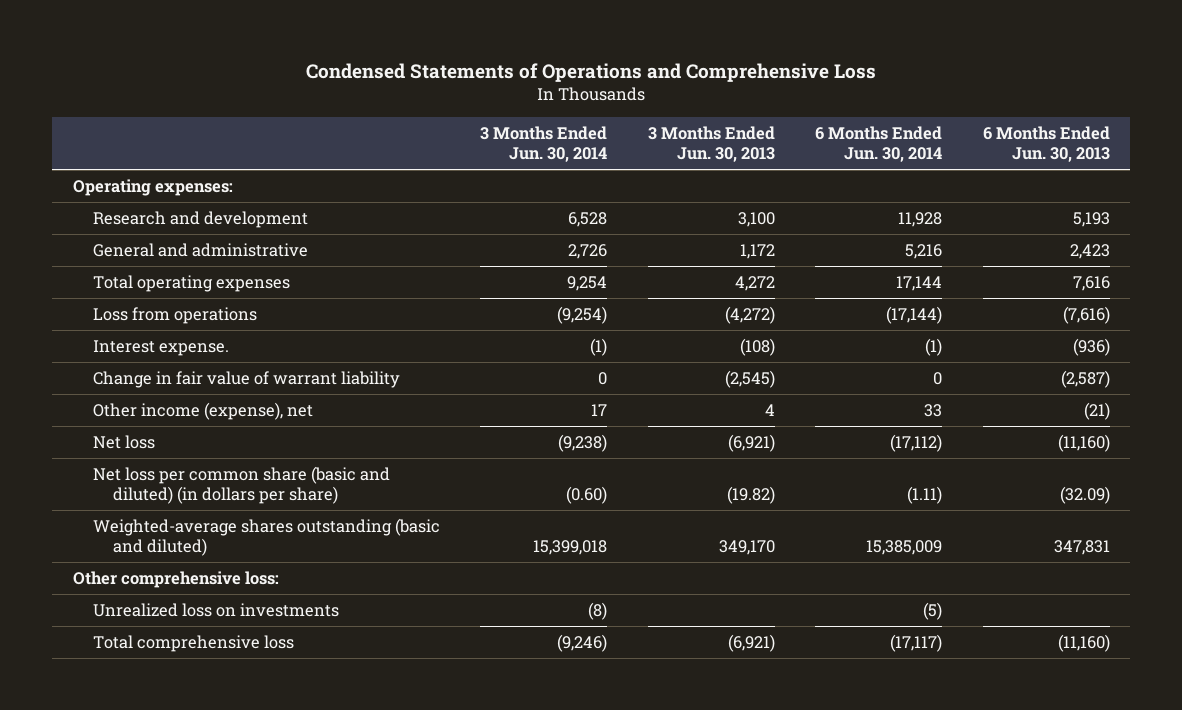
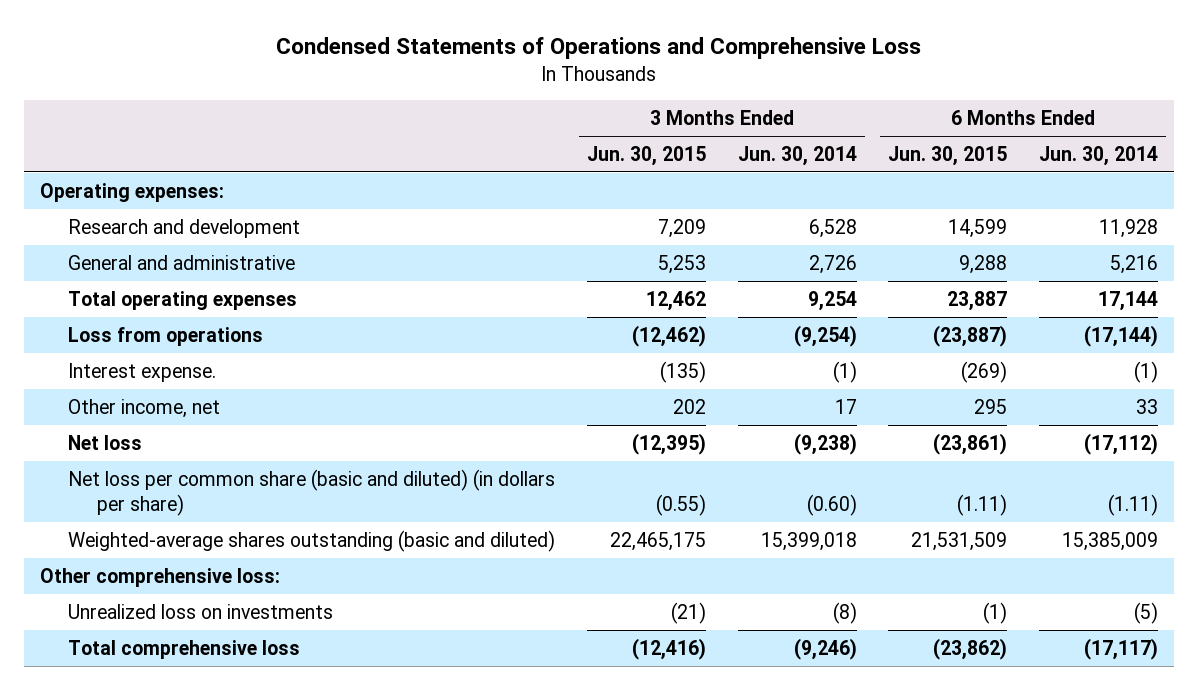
- | 3 Months Ended Jun. 30, 2014 | 3 Months Ended Jun. 30, 2013 | 6 Months Ended Jun. 30, 2014 | 6 Months Ended Jun. 30, 2013
+ | 3 Months Ended Jun. 30, 2015 | 3 Months Ended Jun. 30, 2014 | 6 Months Ended Jun. 30, 2015 | 6 Months Ended Jun. 30, 2014
- Change in fair value of warrant liability | 0 | (2,545) | 0 | (2,587)
- Other income (expense), net | 17 | 4 | 33 | (21)
+ Other income, net | 202 | 17 | 295 | 33

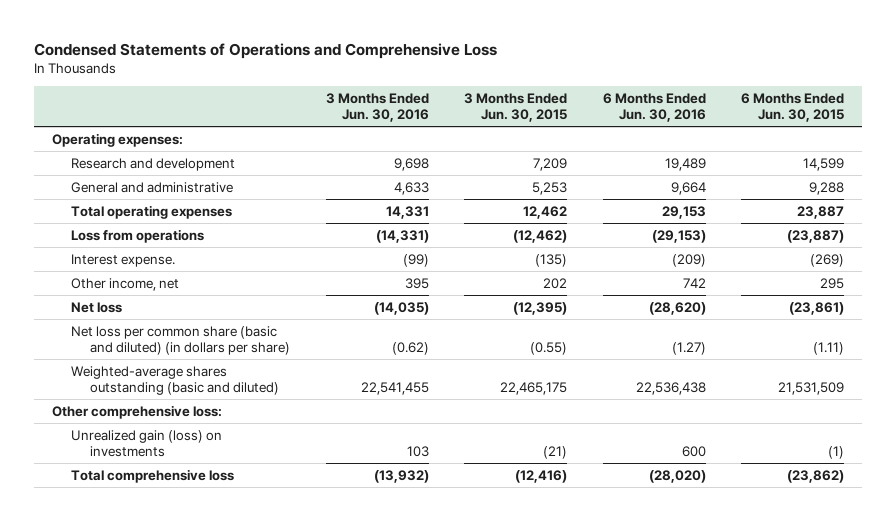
- | 3 Months Ended Jun. 30, 2015 | 3 Months Ended Jun. 30, 2014 | 6 Months Ended Jun. 30, 2015 | 6 Months Ended Jun. 30, 2014
+ | 3 Months Ended Jun. 30, 2016 | 3 Months Ended Jun. 30, 2015 | 6 Months Ended Jun. 30, 2016 | 6 Months Ended Jun. 30, 2015
- Unrealized loss on investments | (21) | (8) | (1) | (5)
+ Unrealized gain (loss) on investments | 103 | (21) | 600 | (1)

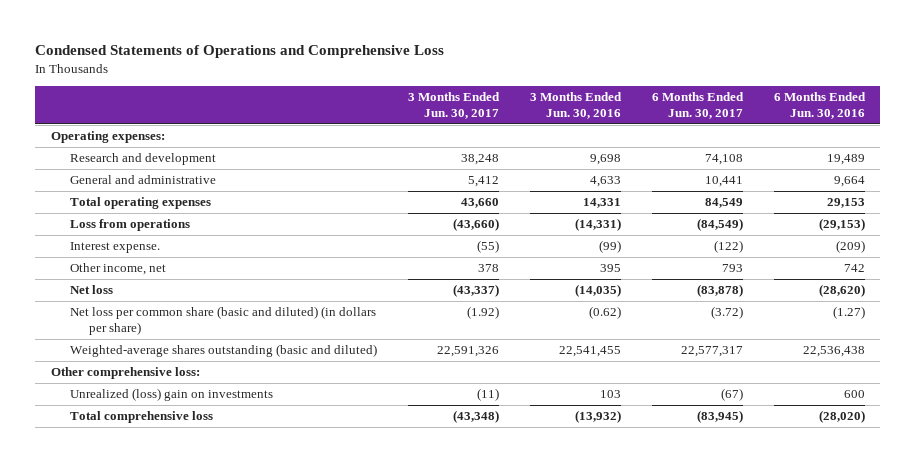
- | 3 Months Ended Jun. 30, 2016 | 3 Months Ended Jun. 30, 2015 | 6 Months Ended Jun. 30, 2016 | 6 Months Ended Jun. 30, 2015
+ | 3 Months Ended Jun. 30, 2017 | 3 Months Ended Jun. 30, 2016 | 6 Months Ended Jun. 30, 2017 | 6 Months Ended Jun. 30, 2016
- Unrealized gain (loss) on investments | 103 | (21) | 600 | (1)
+ Unrealized (loss) gain on investments | (11) | 103 | (67) | 600

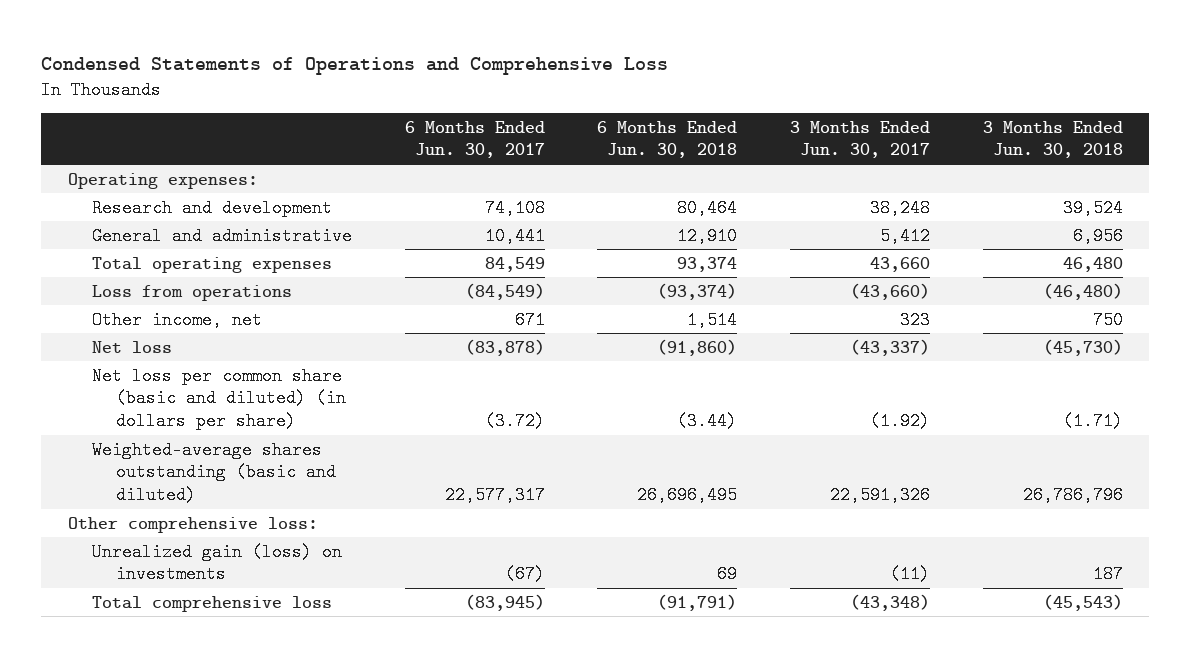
- | 3 Months Ended Jun. 30, 2017 | 3 Months Ended Jun. 30, 2016 | 6 Months Ended Jun. 30, 2017 | 6 Months Ended Jun. 30, 2016
+ | 6 Months Ended Jun. 30, 2017 | 6 Months Ended Jun. 30, 2018 | 3 Months Ended Jun. 30, 2017 | 3 Months Ended Jun. 30, 2018
- Interest expense. | (55) | (99) | (122) | (209)
- Other income, net | 378 | 395 | 793 | 742
+ Other income, net | 671 | 1,514 | 323 | 750
- Unrealized (loss) gain on investments | (11) | 103 | (67) | 600
+ Unrealized gain (loss) on investments | (67) | 69 | (11) | 187

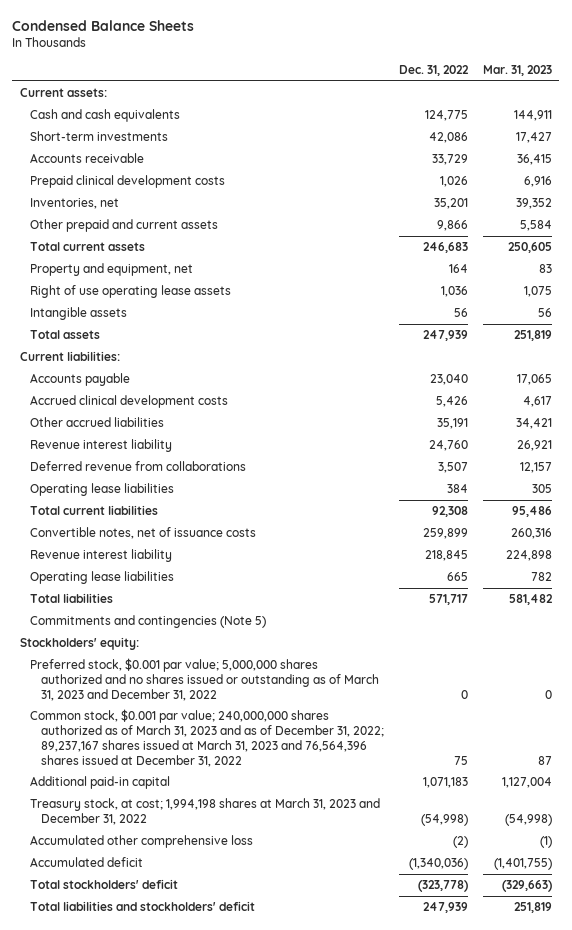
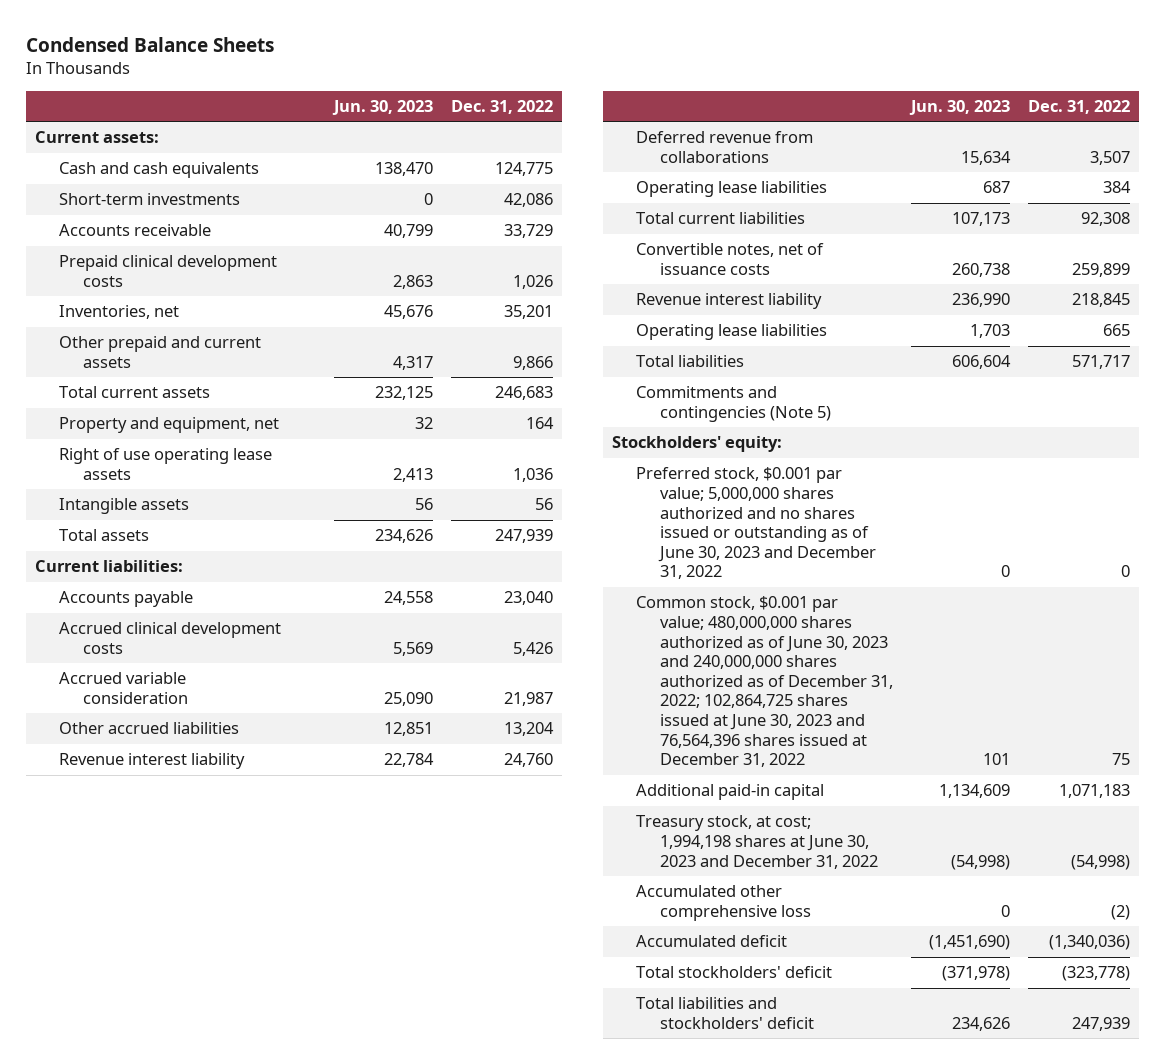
- | Dec. 31, 2022 | Mar. 31, 2023
+ | Jun. 30, 2023 | Dec. 31, 2022
- Other accrued liabilities | 35,191 | 34,421
+ Accrued variable consideration | 25,090 | 21,987
+ Other accrued liabilities | 12,851 | 13,204
- Preferred stock, $0.001 par value; 5,000,000 shares authorized and no shares issued or outstanding as of March 31, 2023 and December 31, 2022 | 0 | 0
- Common stock, $0.001 par value; 240,000,000 shares authorized as of March 31, 2023 and as of December 31, 2022; 89,237,167 shares issued at March 31, 2023 and 76,564,396 shares issued at December 31, 2022 | 75 | 87
+ Preferred stock, $0.001 par value; 5,000,000 shares authorized and no shares issued or outstanding as of June 30, 2023 and December 31, 2022 | 0 | 0
+ Common stock, $0.001 par value; 480,000,000 shares authorized as of June 30, 2023 and 240,000,000 shares authorized as of December 31, 2022; 102,864,725 shares issued at June 30, 2023 and 76,564,396 shares issued at December 31, 2022 | 101 | 75
- Treasury stock, at cost; 1,994,198 shares at March 31, 2023 and December 31, 2022 | (54,998) | (54,998)
+ Treasury stock, at cost; 1,994,198 shares at June 30, 2023 and December 31, 2022 | (54,998) | (54,998)

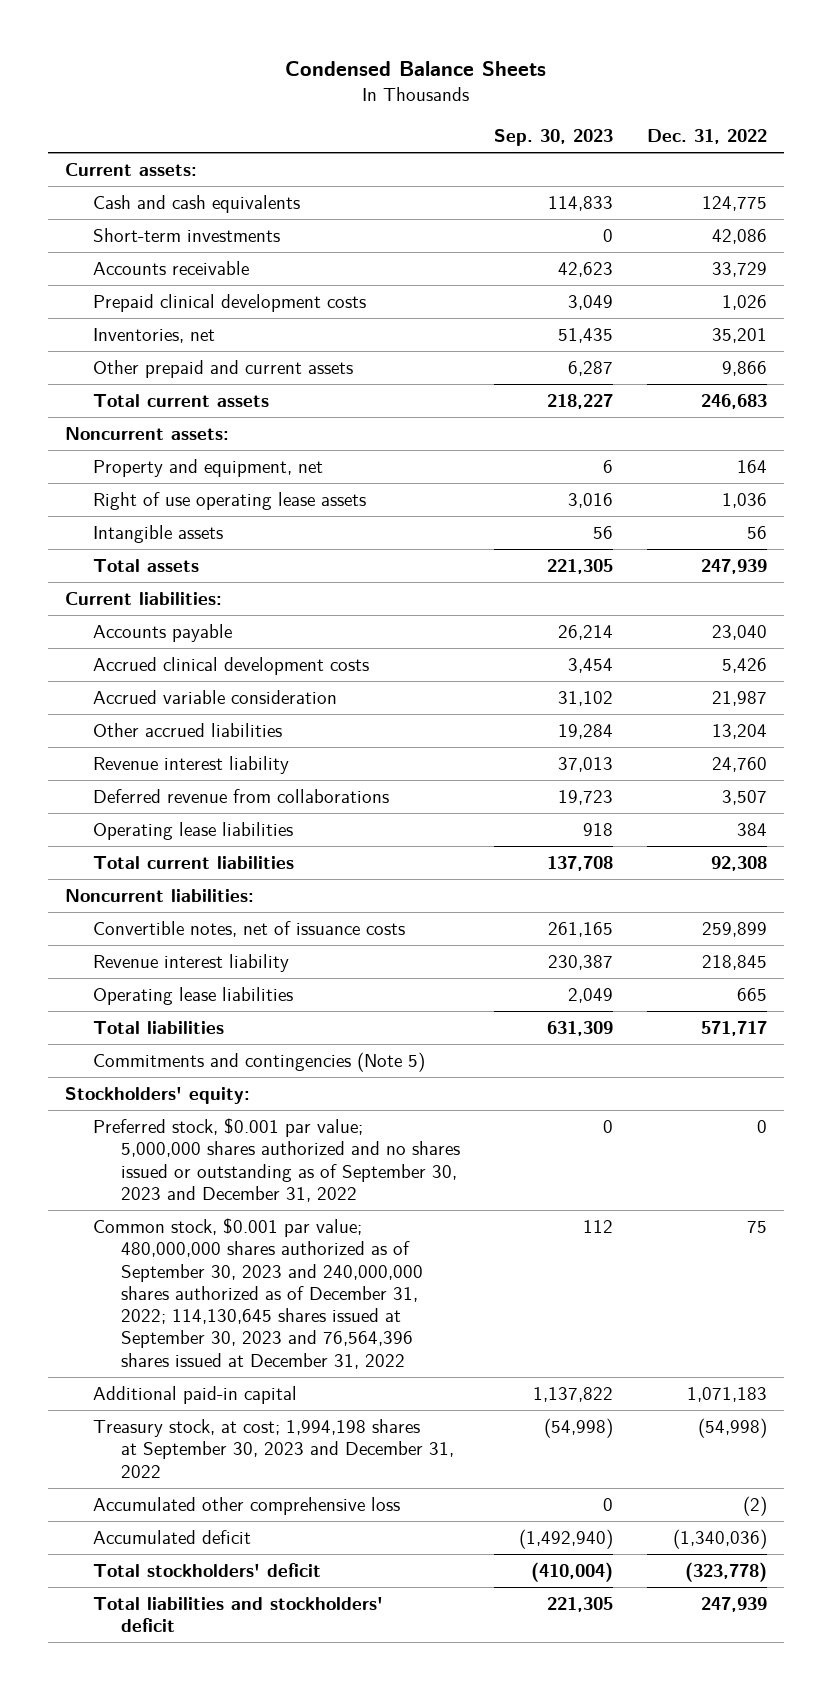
- | Jun. 30, 2023 | Dec. 31, 2022
+ | Sep. 30, 2023 | Dec. 31, 2022
+ Noncurrent assets:
+ Noncurrent liabilities:
- Preferred stock, $0.001 par value; 5,000,000 shares authorized and no shares issued or outstanding as of June 30, 2023 and December 31, 2022 | 0 | 0
- Common stock, $0.001 par value; 480,000,000 shares authorized as of June 30, 2023 and 240,000,000 shares authorized as of December 31, 2022; 102,864,725 shares issued at June 30, 2023 and 76,564,396 shares issued at December 31, 2022 | 101 | 75
+ Preferred stock, $0.001 par value; 5,000,000 shares authorized and no shares issued or outstanding as of September 30, 2023 and December 31, 2022 | 0 | 0
+ Common stock, $0.001 par value; 480,000,000 shares authorized as of September 30, 2023 and 240,000,000 shares authorized as of December 31, 2022; 114,130,645 shares issued at September 30, 2023 and 76,564,396 shares issued at December 31, 2022 | 112 | 75
- Treasury stock, at cost; 1,994,198 shares at June 30, 2023 and December 31, 2022 | (54,998) | (54,998)
+ Treasury stock, at cost; 1,994,198 shares at September 30, 2023 and December 31, 2022 | (54,998) | (54,998)

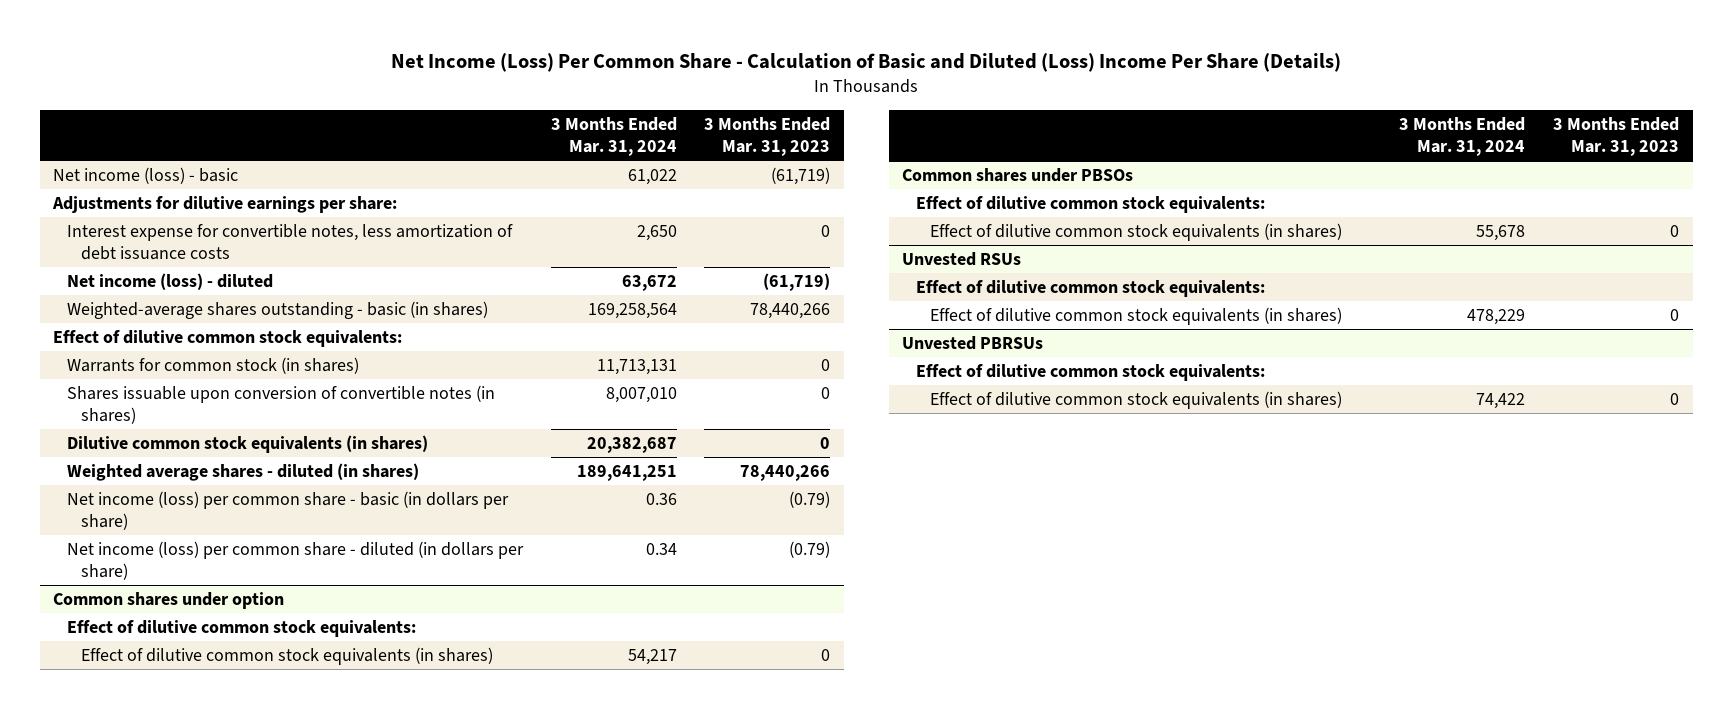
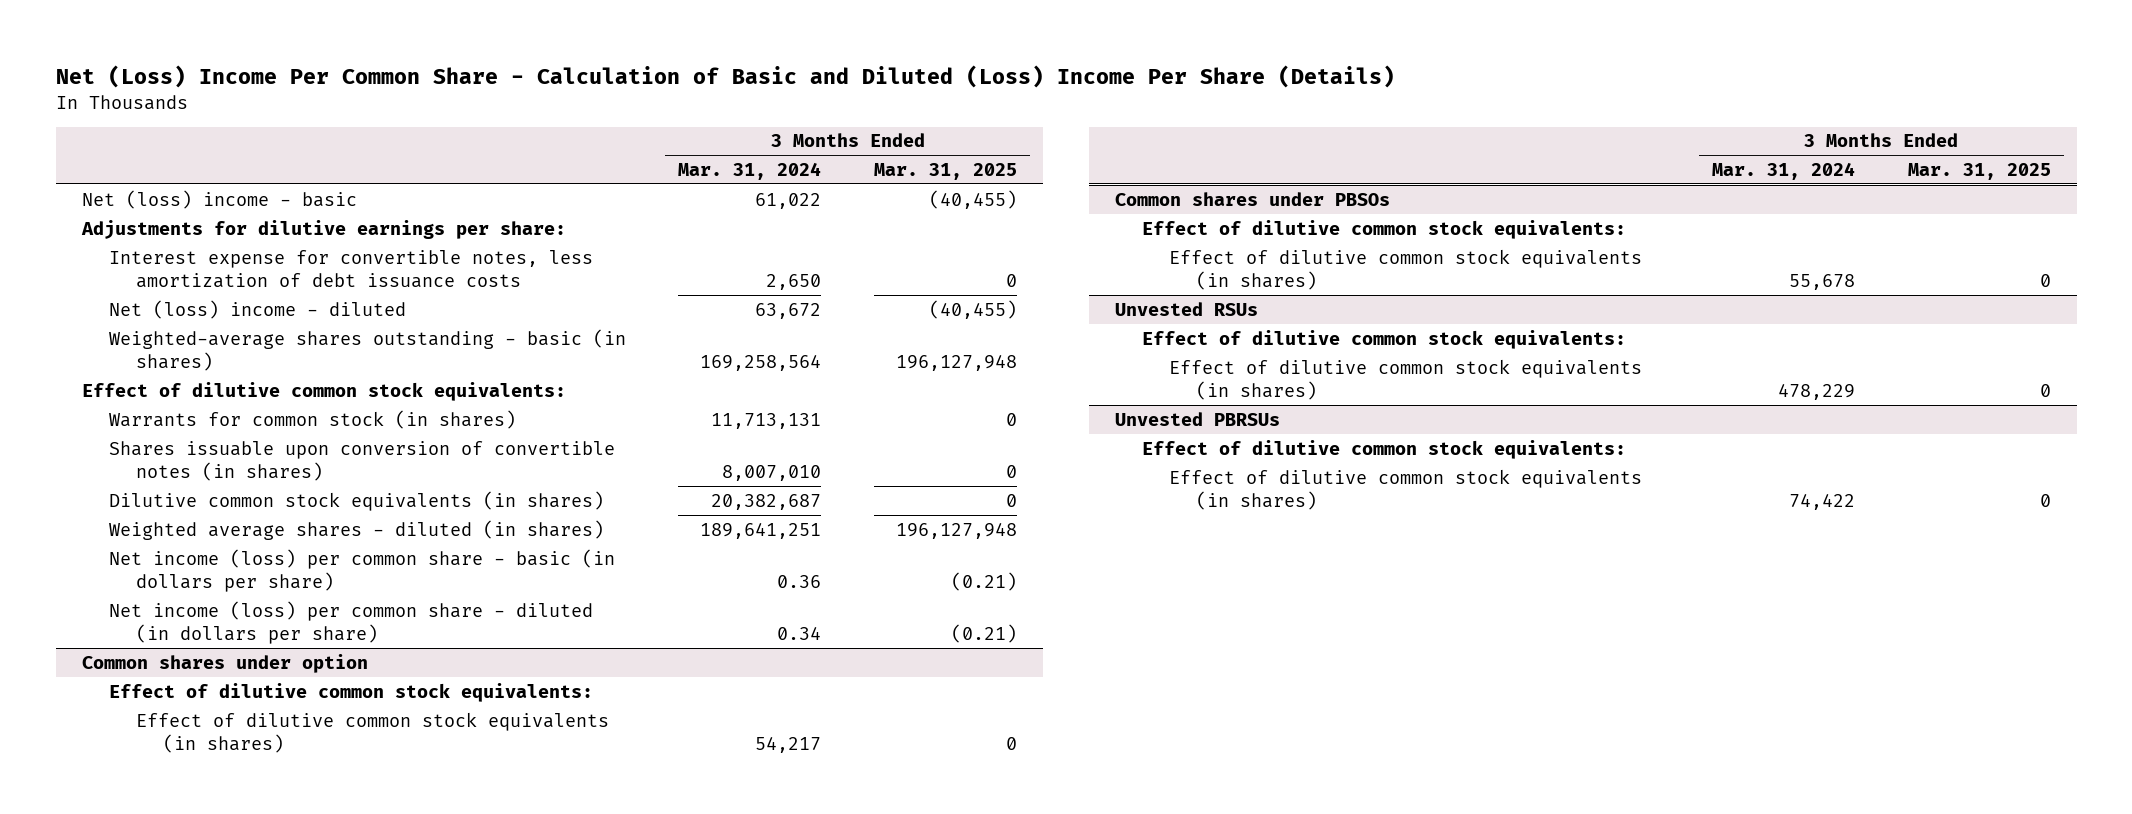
- Net Income (Loss) Per Common Share - Calculation of Basic and Diluted (Loss) Income Per Share (Details)
+ Net (Loss) Income Per Common Share - Calculation of Basic and Diluted (Loss) Income Per Share (Details)
- | 3 Months Ended Mar. 31, 2024 | 3 Months Ended Mar. 31, 2023
+ | 3 Months Ended Mar. 31, 2024 | 3 Months Ended Mar. 31, 2025
- Net income (loss) - basic | 61,022 | (61,719)
+ Net (loss) income - basic | 61,022 | (40,455)
- Net income (loss) - diluted | 63,672 | (61,719)
+ Net (loss) income - diluted | 63,672 | (40,455)

